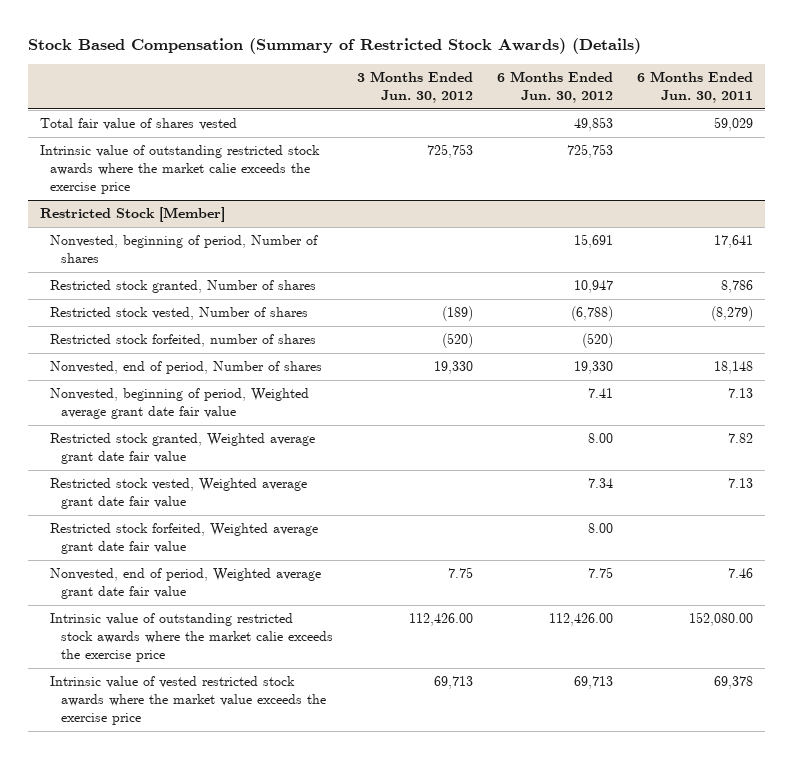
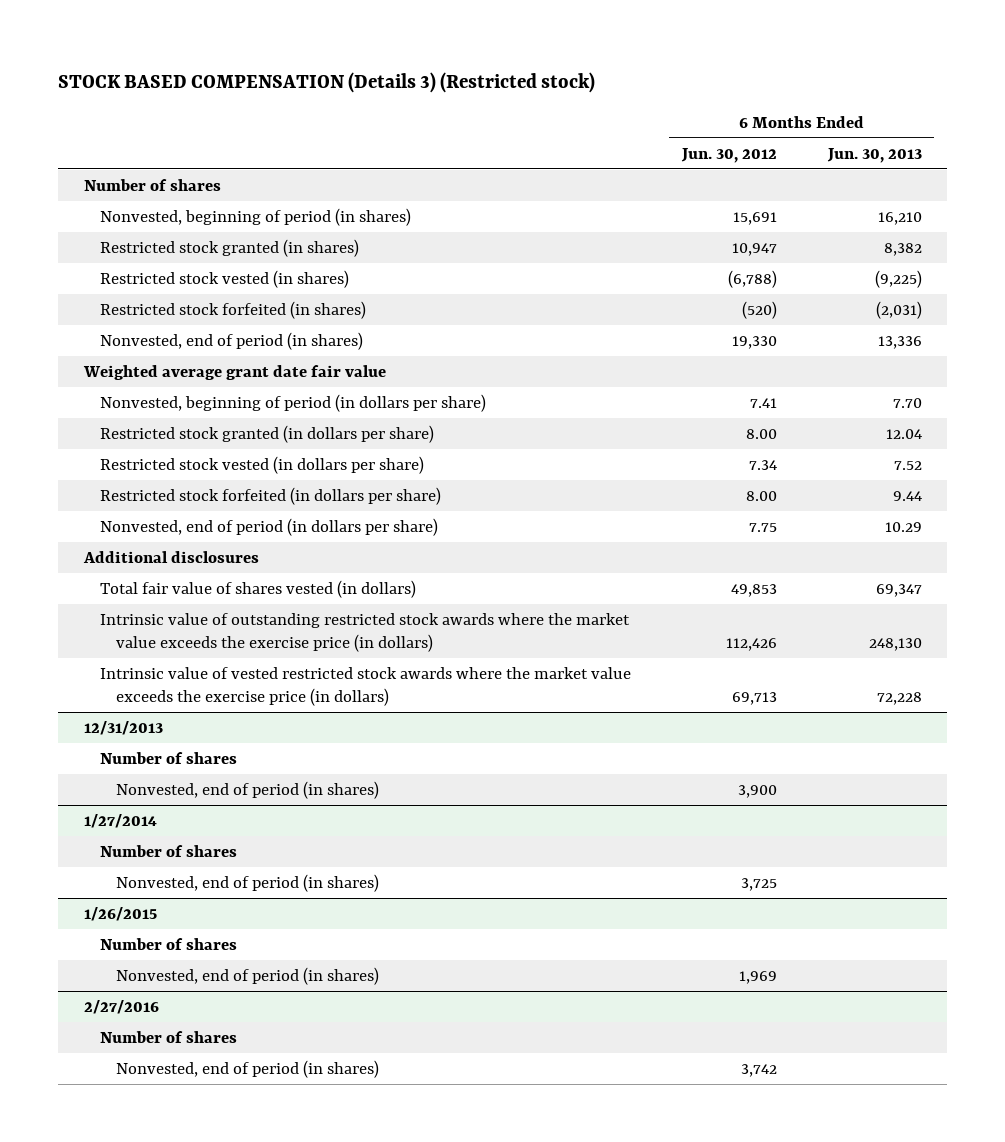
- Stock Based Compensation (Summary of Restricted Stock Awards) (Details)
+ STOCK BASED COMPENSATION (Details 3) (Restricted stock)
- | 3 Months Ended Jun. 30, 2012 | 6 Months Ended Jun. 30, 2012 | 6 Months Ended Jun. 30, 2011
+ | 6 Months Ended Jun. 30, 2012 | 6 Months Ended Jun. 30, 2013
- Total fair value of shares vested | | 49,853 | 59,029
- Intrinsic value of outstanding restricted stock awards where the market calie exceeds the exercise price | 725,753 | 725,753 |
- Restricted Stock [Member]
- Nonvested, beginning of period, Number of shares | | 15,691 | 17,641
- Restricted stock granted, Number of shares | | 10,947 | 8,786
- Restricted stock vested, Number of shares | (189) | (6,788) | (8,279)
- Restricted stock forfeited, number of shares | (520) | (520) |
- Nonvested, end of period, Number of shares | 19,330 | 19,330 | 18,148
- Nonvested, beginning of period, Weighted average grant date fair value | | 7.41 | 7.13
- Restricted stock granted, Weighted average grant date fair value | | 8.00 | 7.82
- Restricted stock vested, Weighted average grant date fair value | | 7.34 | 7.13
- Restricted stock forfeited, Weighted average grant date fair value | | 8.00 |
- Nonvested, end of period, Weighted average grant date fair value | 7.75 | 7.75 | 7.46
- Intrinsic value of outstanding restricted stock awards where the market calie exceeds the exercise price | 112,426.00 | 112,426.00 | 152,080.00
- Intrinsic value of vested restricted stock awards where the market value exceeds the exercise price | 69,713 | 69,713 | 69,378
+ Number of shares
+ Nonvested, beginning of period (in shares) | 15,691 | 16,210
+ Restricted stock granted (in shares) | 10,947 | 8,382
+ Restricted stock vested (in shares) | (6,788) | (9,225)
+ Restricted stock forfeited (in shares) | (520) | (2,031)
+ Nonvested, end of period (in shares) | 19,330 | 13,336
+ Weighted average grant date fair value
+ Nonvested, beginning of period (in dollars per share) | 7.41 | 7.70
+ Restricted stock granted (in dollars per share) | 8.00 | 12.04
+ Restricted stock vested (in dollars per share) | 7.34 | 7.52
+ Restricted stock forfeited (in dollars per share) | 8.00 | 9.44
+ Nonvested, end of period (in dollars per share) | 7.75 | 10.29
+ Additional disclosures
+ Total fair value of shares vested (in dollars) | 49,853 | 69,347
+ Intrinsic value of outstanding restricted stock awards where the market value exceeds the exercise price (in dollars) | 112,426 | 248,130
+ Intrinsic value of vested restricted stock awards where the market value exceeds the exercise price (in dollars) | 69,713 | 72,228
+ 12/31/2013
+ Number of shares
+ Nonvested, end of period (in shares) | 3,900 |
+ 1/27/2014
+ Number of shares
+ Nonvested, end of period (in shares) | 3,725 |
+ 1/26/2015
+ Number of shares
+ Nonvested, end of period (in shares) | 1,969 |
+ 2/27/2016
+ Number of shares
+ Nonvested, end of period (in shares) | 3,742 |

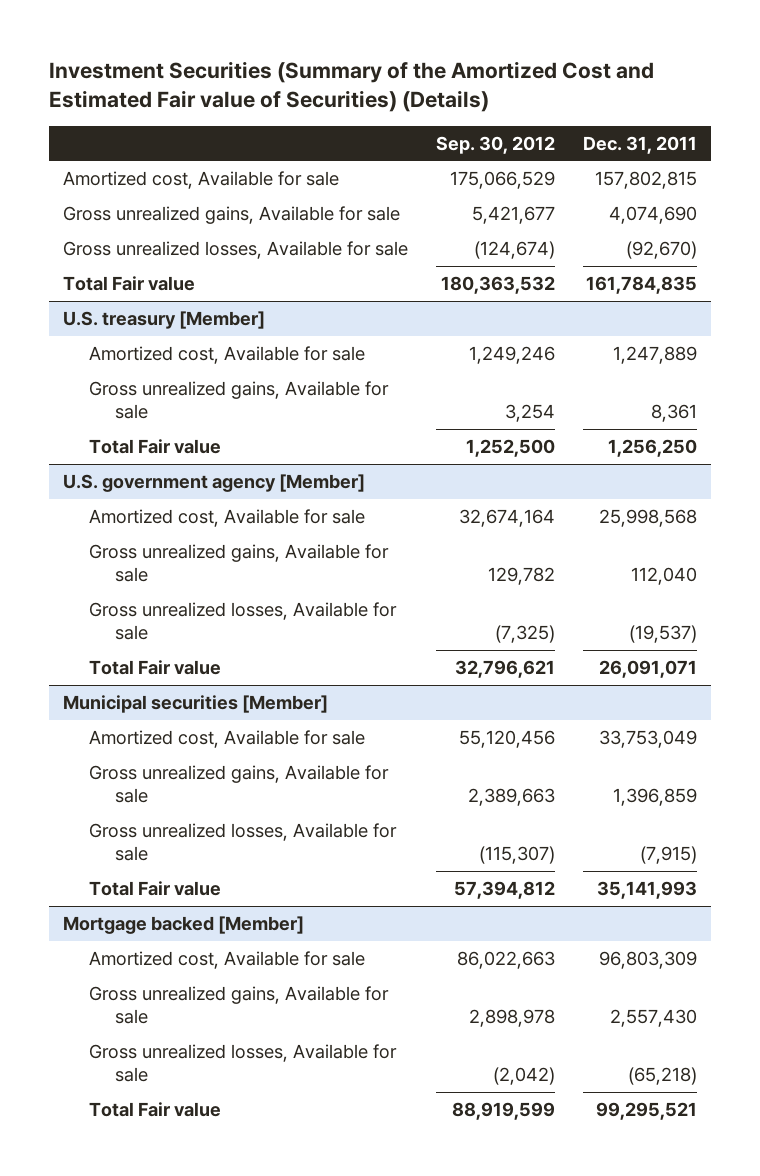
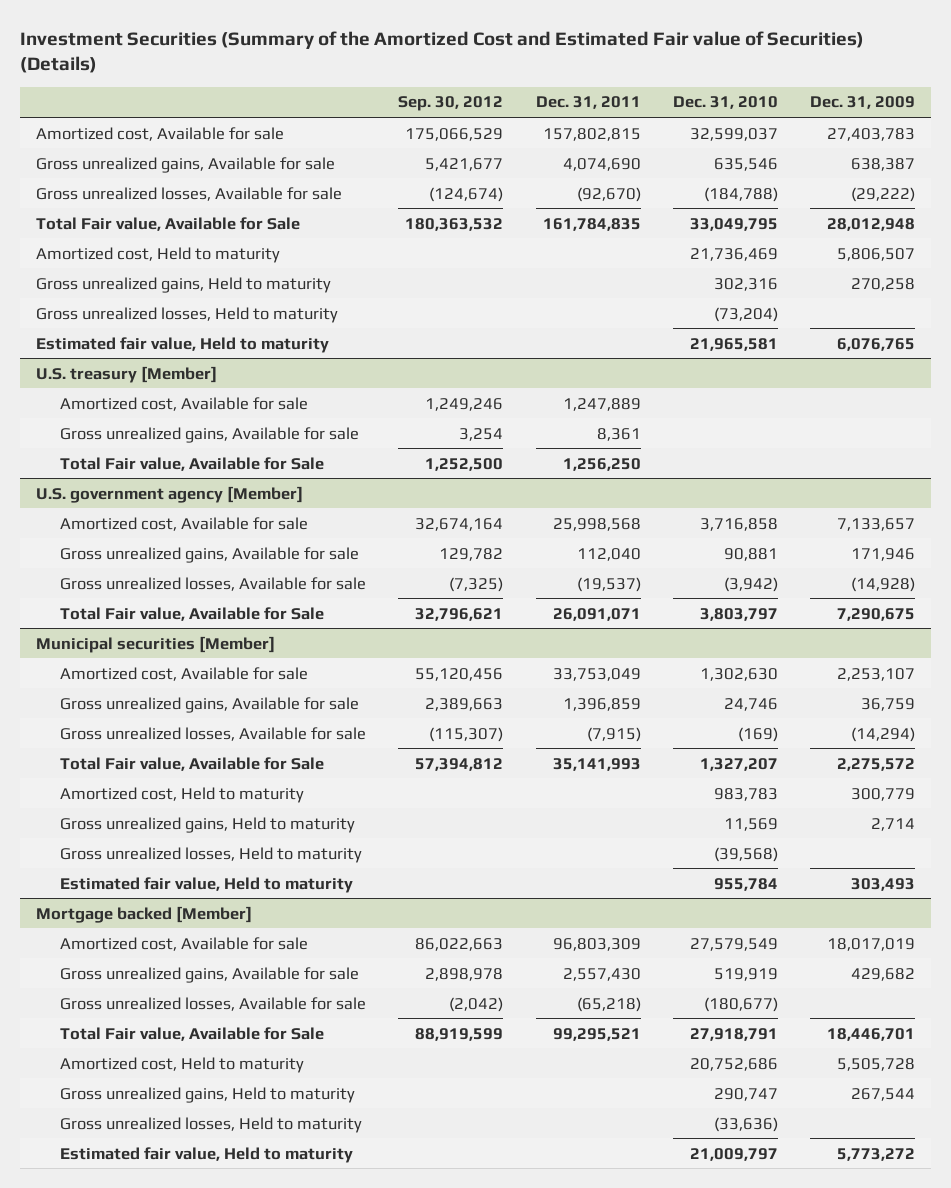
- | Sep. 30, 2012 | Dec. 31, 2011
+ | Sep. 30, 2012 | Dec. 31, 2011 | Dec. 31, 2010 | Dec. 31, 2009
- Total Fair value | 180,363,532 | 161,784,835
+ Total Fair value, Available for Sale | 180,363,532 | 161,784,835 | 33,049,795 | 28,012,948
+ Amortized cost, Held to maturity | | | 21,736,469 | 5,806,507
+ Gross unrealized gains, Held to maturity | | | 302,316 | 270,258
+ Gross unrealized losses, Held to maturity | | | (73,204) |
+ Estimated fair value, Held to maturity | | | 21,965,581 | 6,076,765
@ U.S. treasury [Member]
- Total Fair value | 1,252,500 | 1,256,250
+ Total Fair value, Available for Sale | 1,252,500 | 1,256,250 | |
@ U.S. government agency [Member]
- Total Fair value | 32,796,621 | 26,091,071
+ Total Fair value, Available for Sale | 32,796,621 | 26,091,071 | 3,803,797 | 7,290,675
@ Municipal securities [Member]
- Total Fair value | 57,394,812 | 35,141,993
+ Total Fair value, Available for Sale | 57,394,812 | 35,141,993 | 1,327,207 | 2,275,572
+ Amortized cost, Held to maturity | | | 983,783 | 300,779
+ Gross unrealized gains, Held to maturity | | | 11,569 | 2,714
+ Gross unrealized losses, Held to maturity | | | (39,568) |
+ Estimated fair value, Held to maturity | | | 955,784 | 303,493
@ Mortgage backed [Member]
- Total Fair value | 88,919,599 | 99,295,521
+ Total Fair value, Available for Sale | 88,919,599 | 99,295,521 | 27,918,791 | 18,446,701
+ Amortized cost, Held to maturity | | | 20,752,686 | 5,505,728
+ Gross unrealized gains, Held to maturity | | | 290,747 | 267,544
+ Gross unrealized losses, Held to maturity | | | (33,636) |
+ Estimated fair value, Held to maturity | | | 21,009,797 | 5,773,272

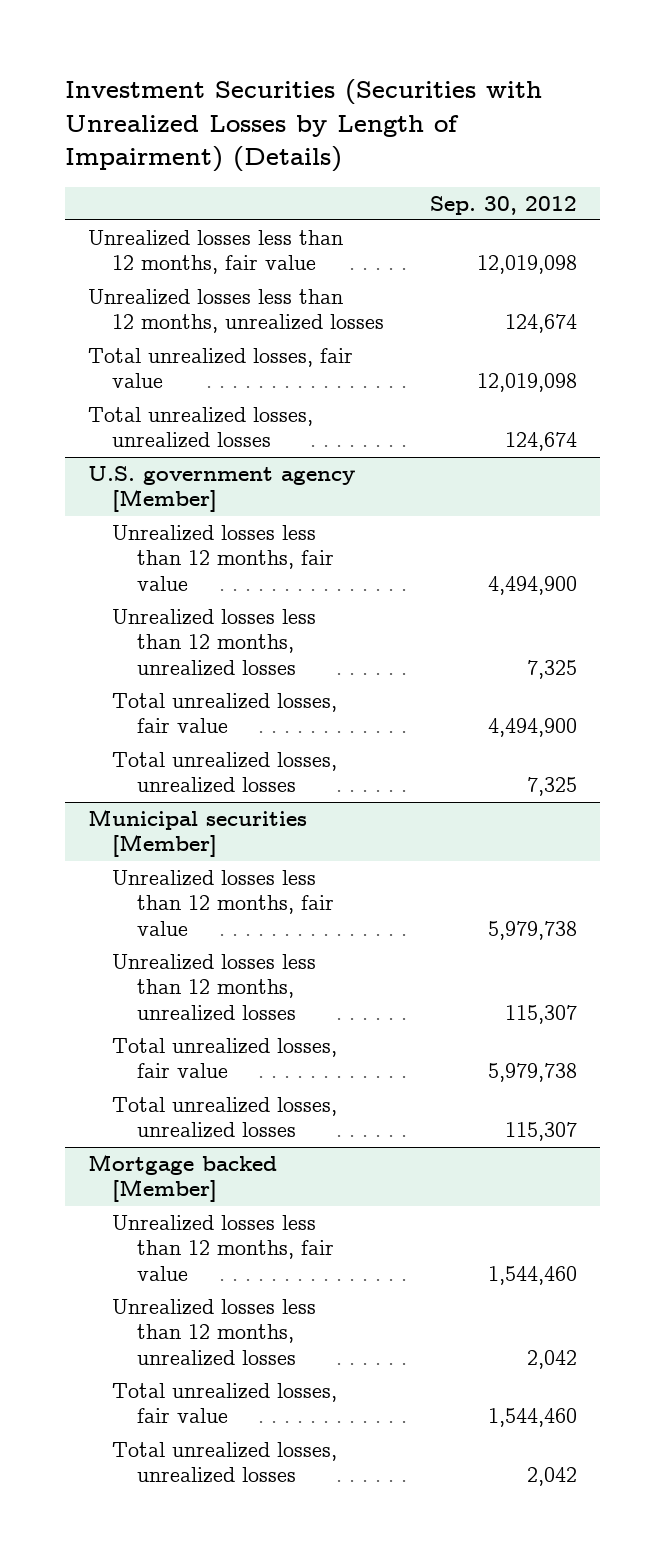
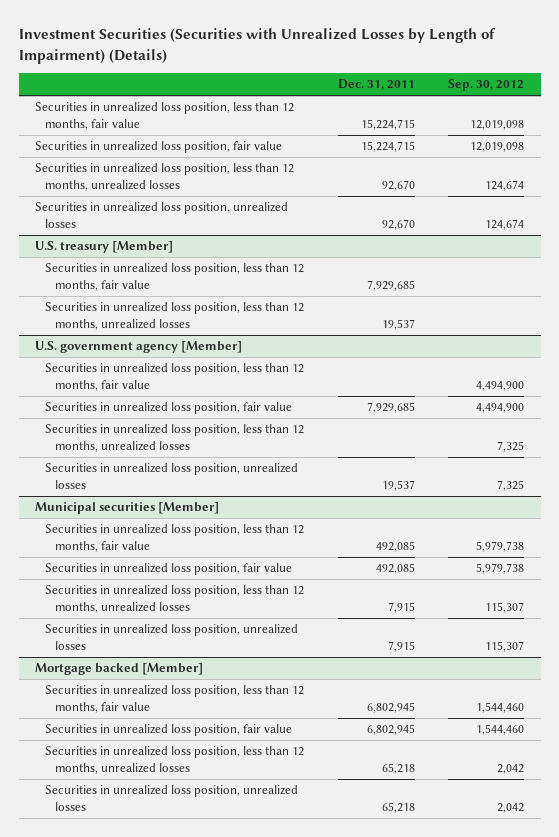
- | Sep. 30, 2012
+ | Dec. 31, 2011 | Sep. 30, 2012
- Unrealized losses less than 12 months, fair value | 12,019,098
- Unrealized losses less than 12 months, unrealized losses | 124,674
- Total unrealized losses, fair value | 12,019,098
- Total unrealized losses, unrealized losses | 124,674
+ Securities in unrealized loss position, less than 12 months, fair value | 15,224,715 | 12,019,098
+ Securities in unrealized loss position, fair value | 15,224,715 | 12,019,098
+ Securities in unrealized loss position, less than 12 months, unrealized losses | 92,670 | 124,674
+ Securities in unrealized loss position, unrealized losses | 92,670 | 124,674
+ U.S. treasury [Member]
+ Securities in unrealized loss position, less than 12 months, fair value | 7,929,685 |
+ Securities in unrealized loss position, less than 12 months, unrealized losses | 19,537 |
@ U.S. government agency [Member]
- Unrealized losses less than 12 months, fair value | 4,494,900
- Unrealized losses less than 12 months, unrealized losses | 7,325
- Total unrealized losses, fair value | 4,494,900
- Total unrealized losses, unrealized losses | 7,325
+ Securities in unrealized loss position, less than 12 months, fair value | | 4,494,900
+ Securities in unrealized loss position, fair value | 7,929,685 | 4,494,900
+ Securities in unrealized loss position, less than 12 months, unrealized losses | | 7,325
+ Securities in unrealized loss position, unrealized losses | 19,537 | 7,325
@ Municipal securities [Member]
- Unrealized losses less than 12 months, fair value | 5,979,738
- Unrealized losses less than 12 months, unrealized losses | 115,307
- Total unrealized losses, fair value | 5,979,738
- Total unrealized losses, unrealized losses | 115,307
+ Securities in unrealized loss position, less than 12 months, fair value | 492,085 | 5,979,738
+ Securities in unrealized loss position, fair value | 492,085 | 5,979,738
+ Securities in unrealized loss position, less than 12 months, unrealized losses | 7,915 | 115,307
+ Securities in unrealized loss position, unrealized losses | 7,915 | 115,307
@ Mortgage backed [Member]
- Unrealized losses less than 12 months, fair value | 1,544,460
- Unrealized losses less than 12 months, unrealized losses | 2,042
- Total unrealized losses, fair value | 1,544,460
- Total unrealized losses, unrealized losses | 2,042
+ Securities in unrealized loss position, less than 12 months, fair value | 6,802,945 | 1,544,460
+ Securities in unrealized loss position, fair value | 6,802,945 | 1,544,460
+ Securities in unrealized loss position, less than 12 months, unrealized losses | 65,218 | 2,042
+ Securities in unrealized loss position, unrealized losses | 65,218 | 2,042

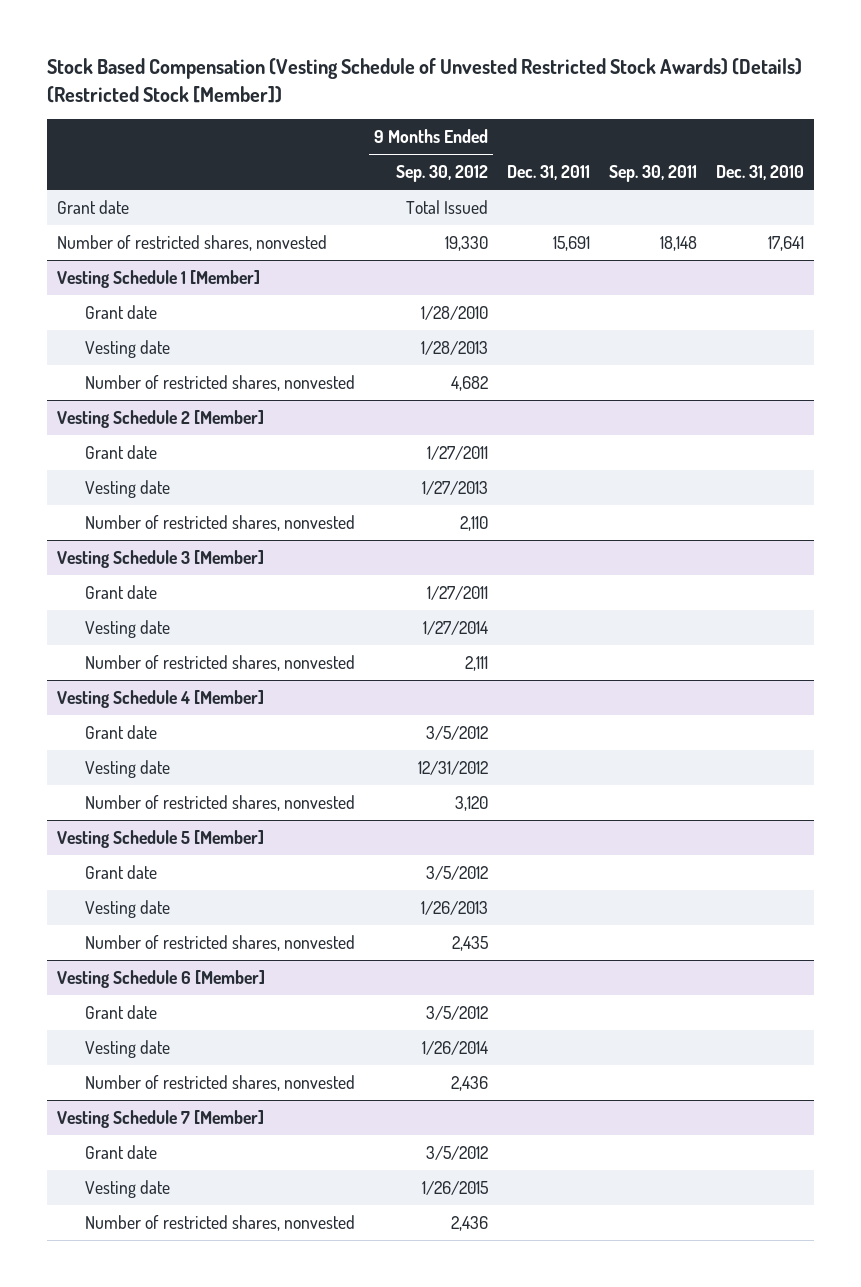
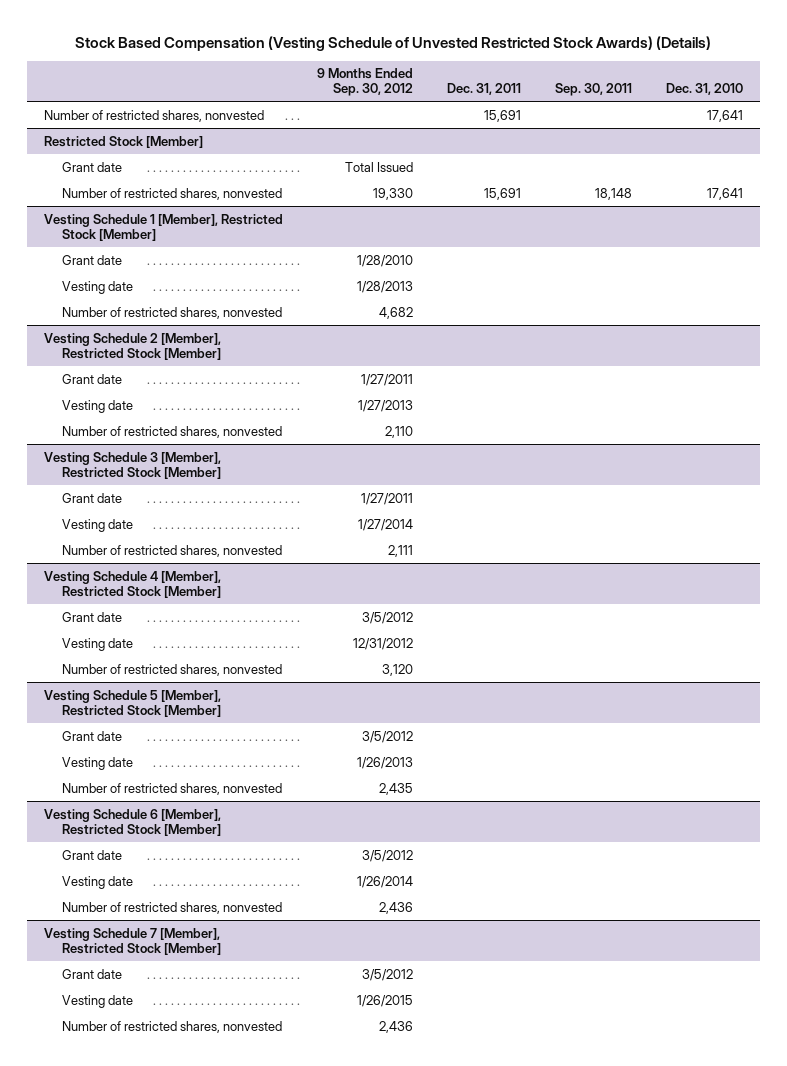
- Stock Based Compensation (Vesting Schedule of Unvested Restricted Stock Awards) (Details) (Restricted Stock [Member])
+ Stock Based Compensation (Vesting Schedule of Unvested Restricted Stock Awards) (Details)
+ Number of restricted shares, nonvested | | 15,691 | | 17,641
+ Restricted Stock [Member]
- Vesting Schedule 1 [Member]
+ Vesting Schedule 1 [Member], Restricted Stock [Member]
- Vesting Schedule 2 [Member]
+ Vesting Schedule 2 [Member], Restricted Stock [Member]
- Vesting Schedule 3 [Member]
+ Vesting Schedule 3 [Member], Restricted Stock [Member]
- Vesting Schedule 4 [Member]
+ Vesting Schedule 4 [Member], Restricted Stock [Member]
- Vesting Schedule 5 [Member]
+ Vesting Schedule 5 [Member], Restricted Stock [Member]
- Vesting Schedule 6 [Member]
+ Vesting Schedule 6 [Member], Restricted Stock [Member]
- Vesting Schedule 7 [Member]
+ Vesting Schedule 7 [Member], Restricted Stock [Member]

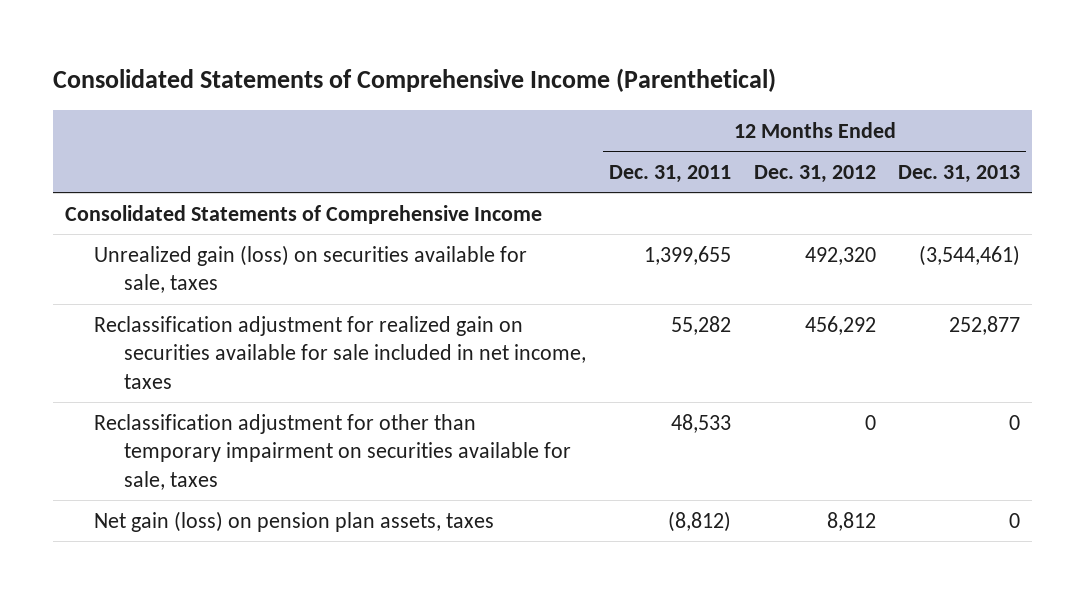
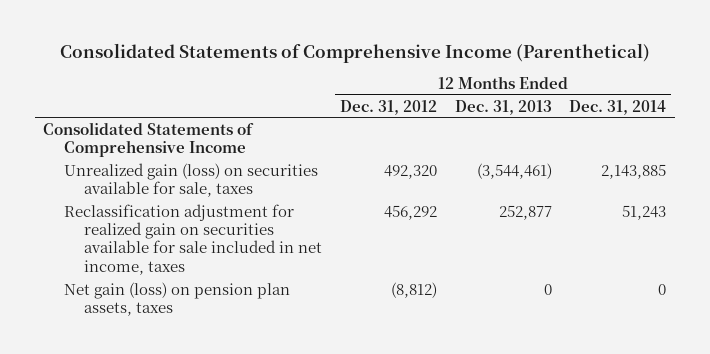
- | 12 Months Ended Dec. 31, 2011 | 12 Months Ended Dec. 31, 2012 | 12 Months Ended Dec. 31, 2013
+ | 12 Months Ended Dec. 31, 2012 | 12 Months Ended Dec. 31, 2013 | 12 Months Ended Dec. 31, 2014
- Reclassification adjustment for other than temporary impairment on securities available for sale, taxes | 48,533 | 0 | 0
- Net gain (loss) on pension plan assets, taxes | (8,812) | 8,812 | 0
+ Net gain (loss) on pension plan assets, taxes | (8,812) | 0 | 0

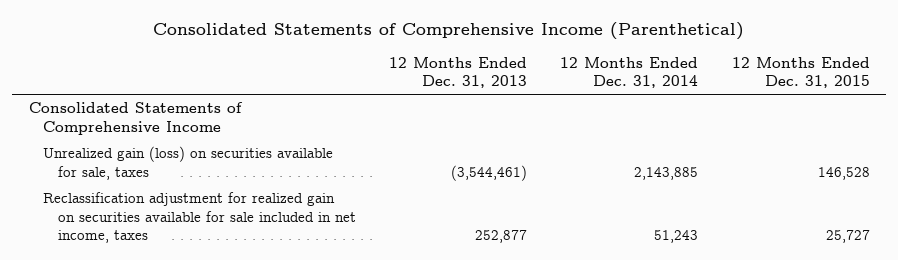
- | 12 Months Ended Dec. 31, 2012 | 12 Months Ended Dec. 31, 2013 | 12 Months Ended Dec. 31, 2014
+ | 12 Months Ended Dec. 31, 2013 | 12 Months Ended Dec. 31, 2014 | 12 Months Ended Dec. 31, 2015
- Net gain (loss) on pension plan assets, taxes | (8,812) | 0 | 0

